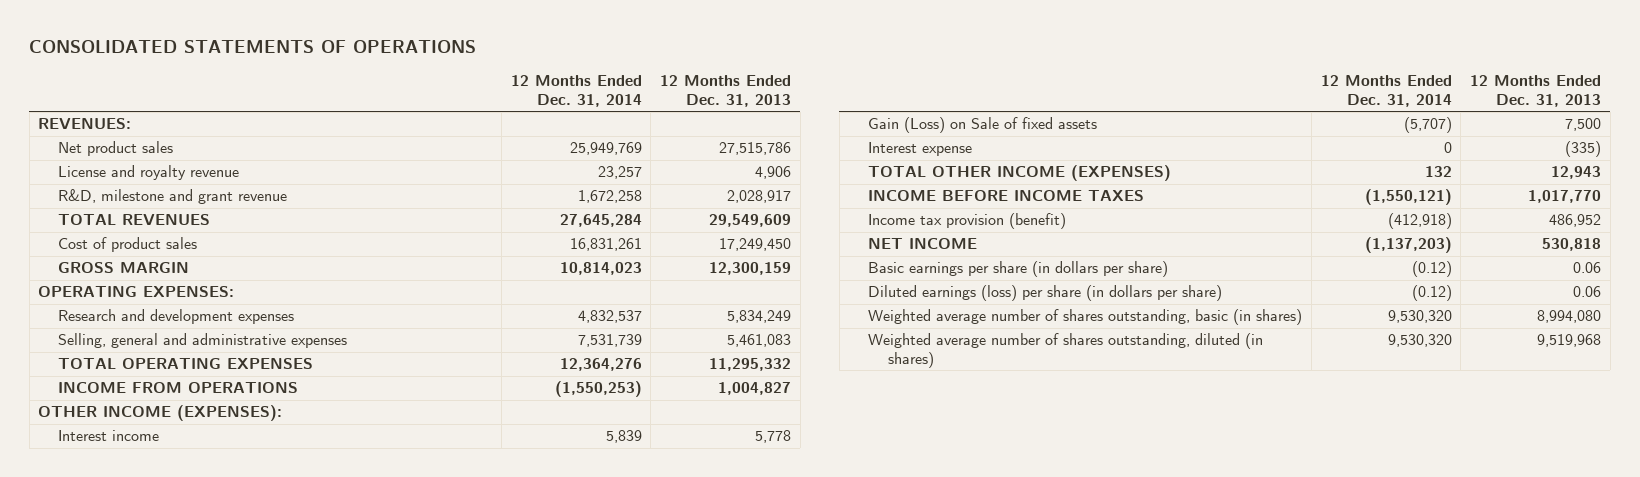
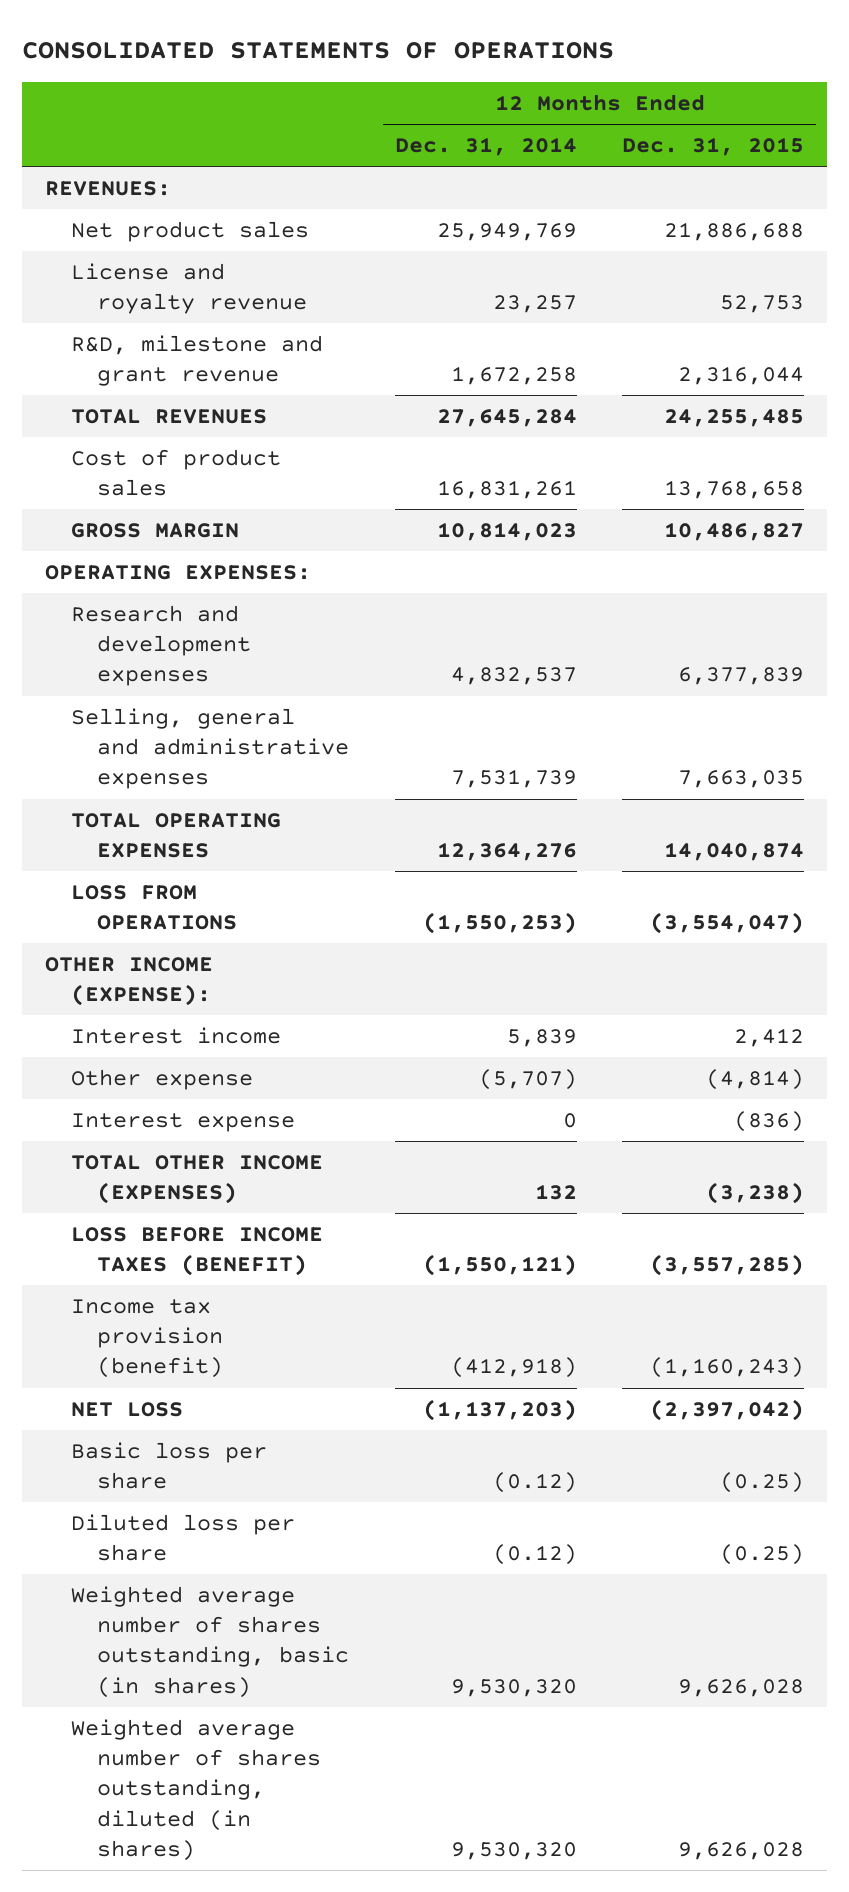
- | 12 Months Ended Dec. 31, 2014 | 12 Months Ended Dec. 31, 2013
+ | 12 Months Ended Dec. 31, 2014 | 12 Months Ended Dec. 31, 2015
- INCOME FROM OPERATIONS | (1,550,253) | 1,004,827
- OTHER INCOME (EXPENSES):
+ LOSS FROM OPERATIONS | (1,550,253) | (3,554,047)
+ OTHER INCOME (EXPENSE):
- Gain (Loss) on Sale of fixed assets | (5,707) | 7,500
+ Other expense | (5,707) | (4,814)
- INCOME BEFORE INCOME TAXES | (1,550,121) | 1,017,770
+ LOSS BEFORE INCOME TAXES (BENEFIT) | (1,550,121) | (3,557,285)
- NET INCOME | (1,137,203) | 530,818
- Basic earnings per share (in dollars per share) | (0.12) | 0.06
- Diluted earnings (loss) per share (in dollars per share) | (0.12) | 0.06
+ NET LOSS | (1,137,203) | (2,397,042)
+ Basic loss per share | (0.12) | (0.25)
+ Diluted loss per share | (0.12) | (0.25)

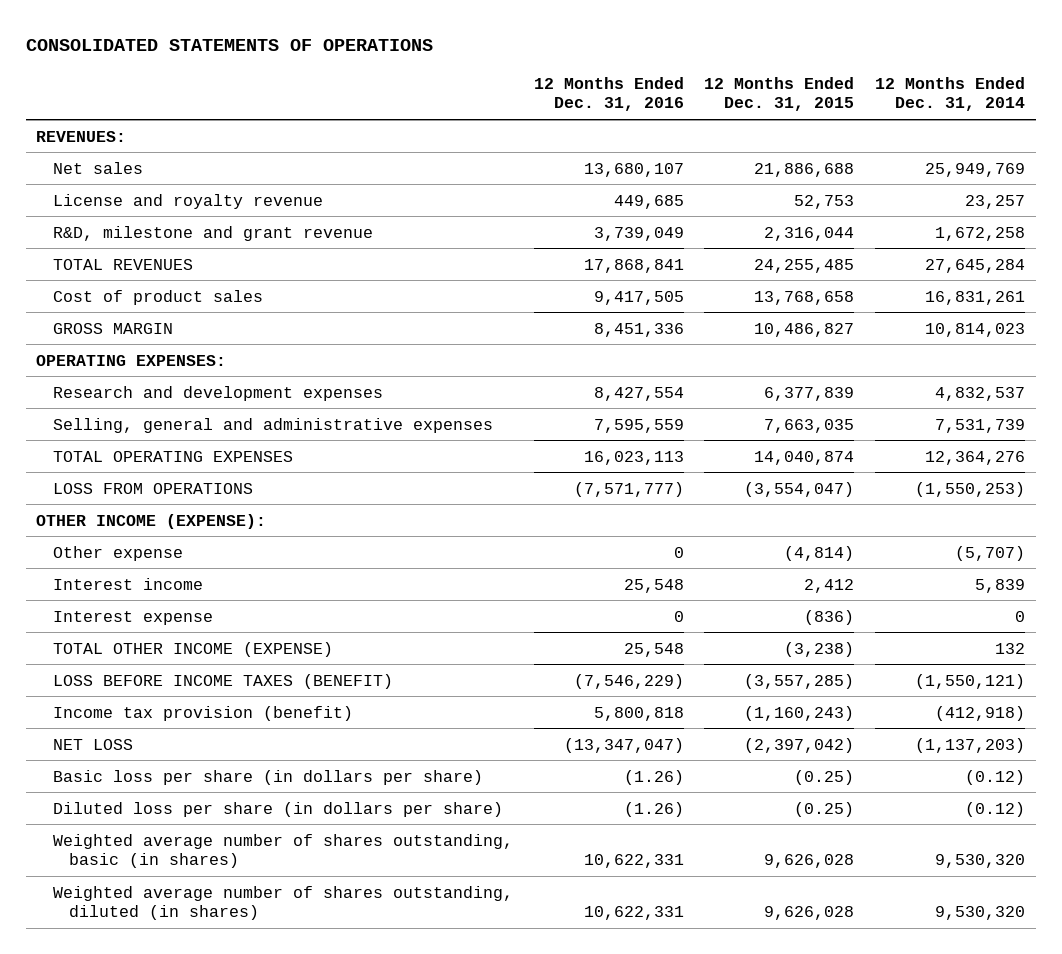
- | 12 Months Ended Dec. 31, 2014 | 12 Months Ended Dec. 31, 2015
+ | 12 Months Ended Dec. 31, 2016 | 12 Months Ended Dec. 31, 2015 | 12 Months Ended Dec. 31, 2014
- Net product sales | 25,949,769 | 21,886,688
+ Net sales | 13,680,107 | 21,886,688 | 25,949,769
moved down: Interest income | 25,548 | 2,412 | 5,839
- TOTAL OTHER INCOME (EXPENSES) | 132 | (3,238)
+ TOTAL OTHER INCOME (EXPENSE) | 25,548 | (3,238) | 132
- Basic loss per share | (0.12) | (0.25)
- Diluted loss per share | (0.12) | (0.25)
+ Basic loss per share (in dollars per share) | (1.26) | (0.25) | (0.12)
+ Diluted loss per share (in dollars per share) | (1.26) | (0.25) | (0.12)

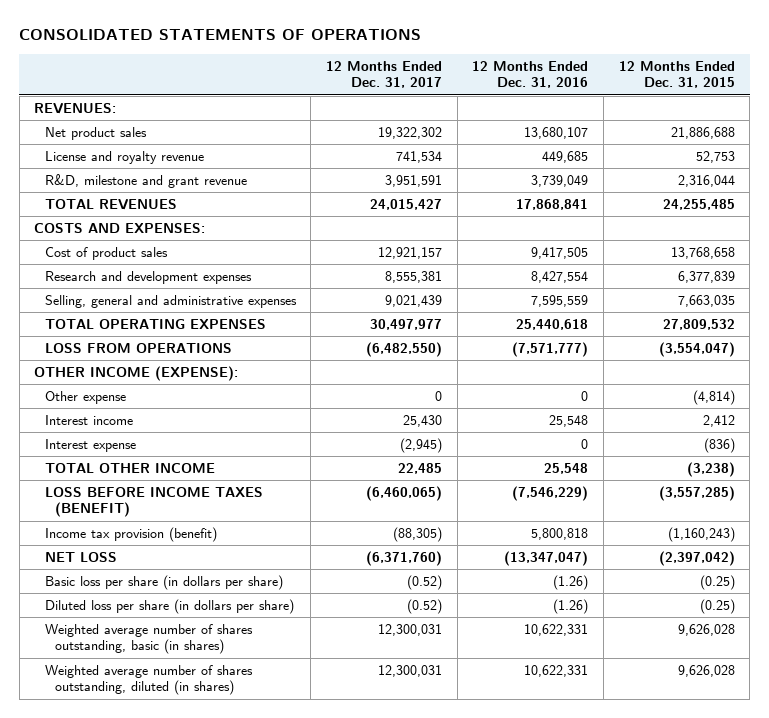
- | 12 Months Ended Dec. 31, 2016 | 12 Months Ended Dec. 31, 2015 | 12 Months Ended Dec. 31, 2014
+ | 12 Months Ended Dec. 31, 2017 | 12 Months Ended Dec. 31, 2016 | 12 Months Ended Dec. 31, 2015
- Net sales | 13,680,107 | 21,886,688 | 25,949,769
+ Net product sales | 19,322,302 | 13,680,107 | 21,886,688
+ COSTS AND EXPENSES:
- GROSS MARGIN | 8,451,336 | 10,486,827 | 10,814,023
- OPERATING EXPENSES:
- TOTAL OPERATING EXPENSES | 16,023,113 | 14,040,874 | 12,364,276
+ TOTAL OPERATING EXPENSES | 30,497,977 | 25,440,618 | 27,809,532
- TOTAL OTHER INCOME (EXPENSE) | 25,548 | (3,238) | 132
+ TOTAL OTHER INCOME | 22,485 | 25,548 | (3,238)

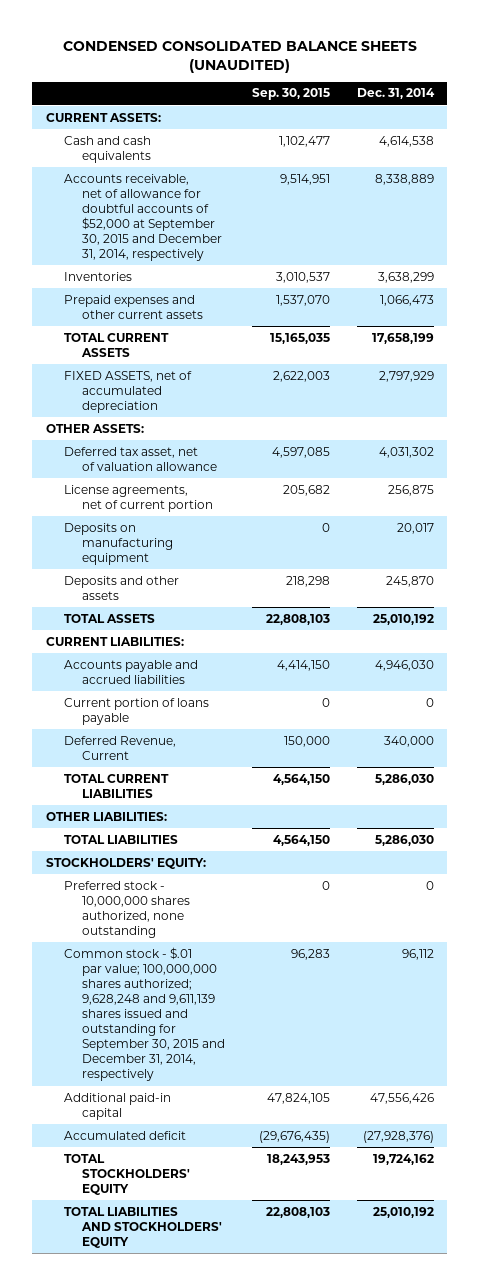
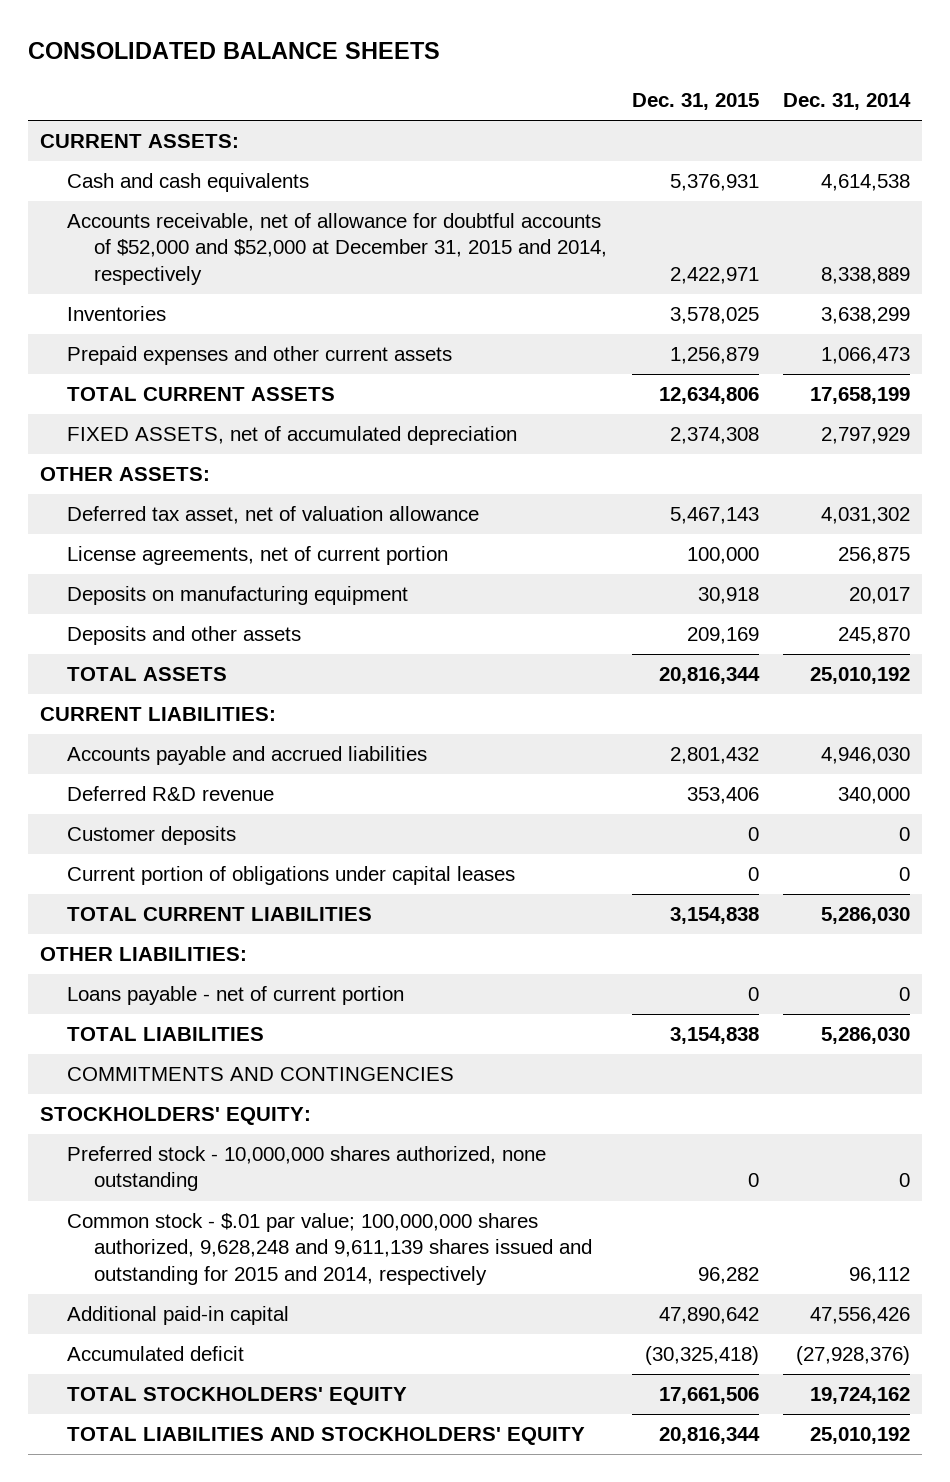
- CONDENSED CONSOLIDATED BALANCE SHEETS (UNAUDITED)
+ CONSOLIDATED BALANCE SHEETS
- | Sep. 30, 2015 | Dec. 31, 2014
+ | Dec. 31, 2015 | Dec. 31, 2014
- Accounts receivable, net of allowance for doubtful accounts of $52,000 at September 30, 2015 and December 31, 2014, respectively | 9,514,951 | 8,338,889
+ Accounts receivable, net of allowance for doubtful accounts of $52,000 and $52,000 at December 31, 2015 and 2014, respectively | 2,422,971 | 8,338,889
- Current portion of loans payable | 0 | 0
- Deferred Revenue, Current | 150,000 | 340,000
+ Deferred R&D revenue | 353,406 | 340,000
+ Customer deposits | 0 | 0
+ Current portion of obligations under capital leases | 0 | 0
+ Loans payable - net of current portion | 0 | 0
+ COMMITMENTS AND CONTINGENCIES
- Common stock - $.01 par value; 100,000,000 shares authorized; 9,628,248 and 9,611,139 shares issued and outstanding for September 30, 2015 and December 31, 2014, respectively | 96,283 | 96,112
+ Common stock - $.01 par value; 100,000,000 shares authorized, 9,628,248 and 9,611,139 shares issued and outstanding for 2015 and 2014, respectively | 96,282 | 96,112

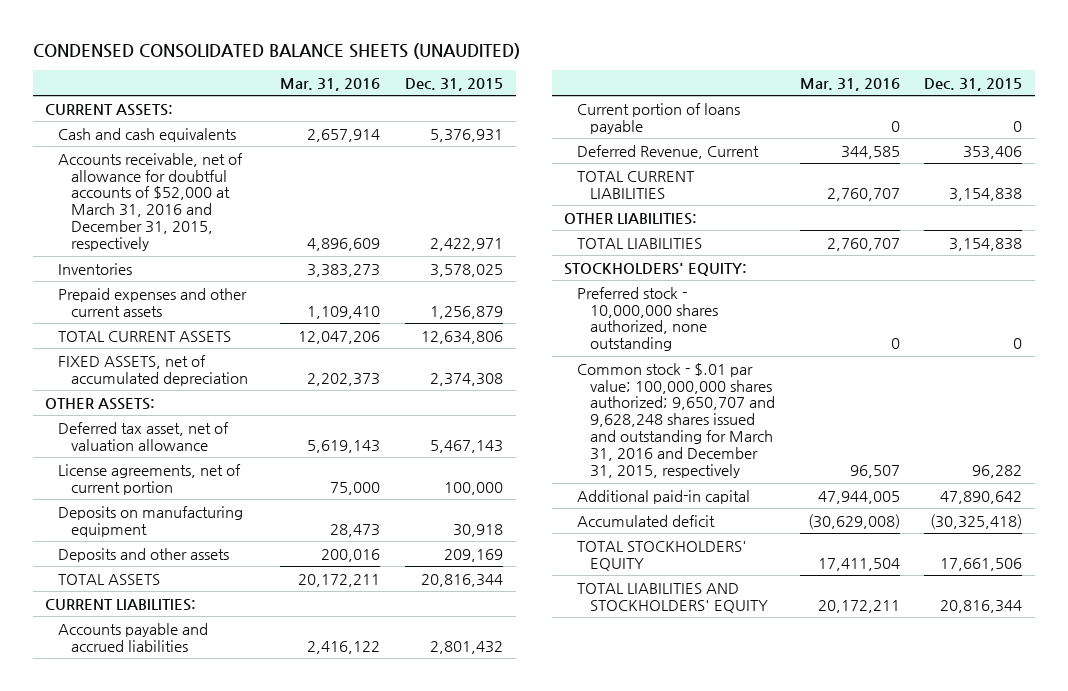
- CONSOLIDATED BALANCE SHEETS
+ CONDENSED CONSOLIDATED BALANCE SHEETS (UNAUDITED)
- | Dec. 31, 2015 | Dec. 31, 2014
+ | Mar. 31, 2016 | Dec. 31, 2015
- Accounts receivable, net of allowance for doubtful accounts of $52,000 and $52,000 at December 31, 2015 and 2014, respectively | 2,422,971 | 8,338,889
+ Accounts receivable, net of allowance for doubtful accounts of $52,000 at March 31, 2016 and December 31, 2015, respectively | 4,896,609 | 2,422,971
- Deferred R&D revenue | 353,406 | 340,000
- Customer deposits | 0 | 0
- Current portion of obligations under capital leases | 0 | 0
+ Current portion of loans payable | 0 | 0
+ Deferred Revenue, Current | 344,585 | 353,406
- Loans payable - net of current portion | 0 | 0
- COMMITMENTS AND CONTINGENCIES
- Common stock - $.01 par value; 100,000,000 shares authorized, 9,628,248 and 9,611,139 shares issued and outstanding for 2015 and 2014, respectively | 96,282 | 96,112
+ Common stock - $.01 par value; 100,000,000 shares authorized; 9,650,707 and 9,628,248 shares issued and outstanding for March 31, 2016 and December 31, 2015, respectively | 96,507 | 96,282

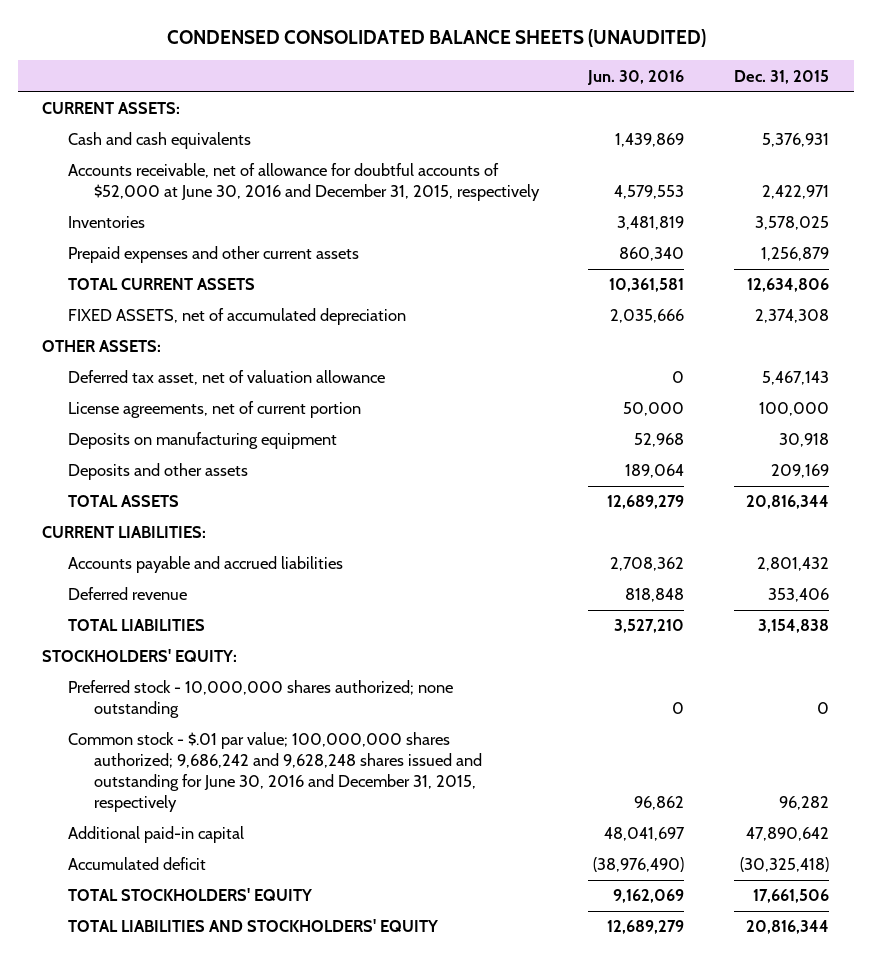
- | Mar. 31, 2016 | Dec. 31, 2015
+ | Jun. 30, 2016 | Dec. 31, 2015
- Accounts receivable, net of allowance for doubtful accounts of $52,000 at March 31, 2016 and December 31, 2015, respectively | 4,896,609 | 2,422,971
+ Accounts receivable, net of allowance for doubtful accounts of $52,000 at June 30, 2016 and December 31, 2015, respectively | 4,579,553 | 2,422,971
- Current portion of loans payable | 0 | 0
- Deferred Revenue, Current | 344,585 | 353,406
- TOTAL CURRENT LIABILITIES | 2,760,707 | 3,154,838
- OTHER LIABILITIES:
+ Deferred revenue | 818,848 | 353,406
- Preferred stock - 10,000,000 shares authorized, none outstanding | 0 | 0
- Common stock - $.01 par value; 100,000,000 shares authorized; 9,650,707 and 9,628,248 shares issued and outstanding for March 31, 2016 and December 31, 2015, respectively | 96,507 | 96,282
+ Preferred stock - 10,000,000 shares authorized; none outstanding | 0 | 0
+ Common stock - $.01 par value; 100,000,000 shares authorized; 9,686,242 and 9,628,248 shares issued and outstanding for June 30, 2016 and December 31, 2015, respectively | 96,862 | 96,282

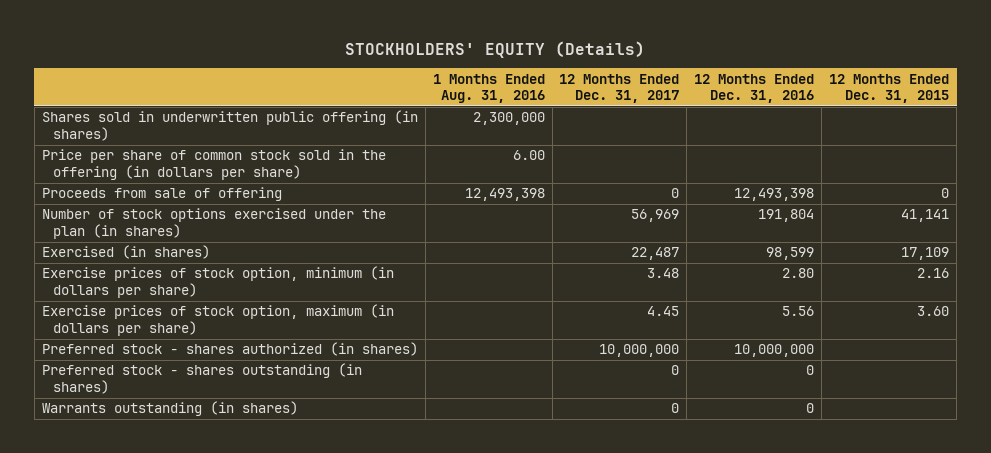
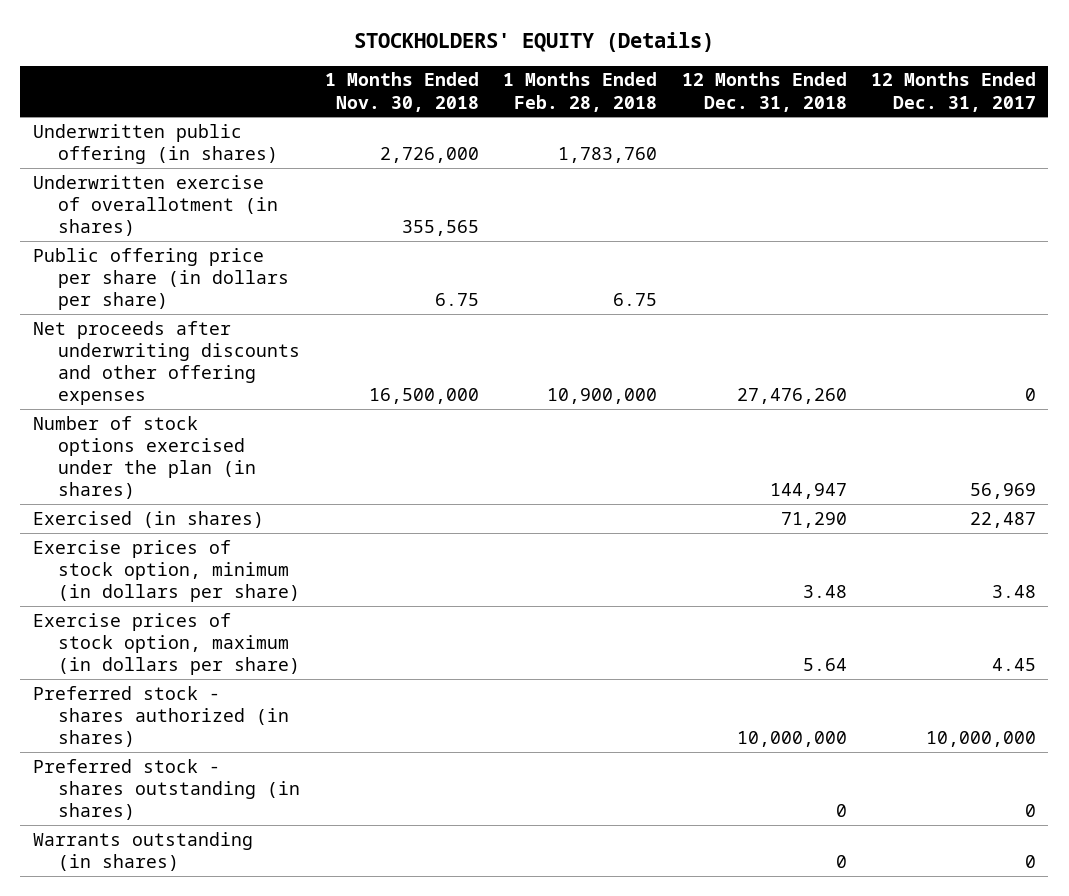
- | 1 Months Ended Aug. 31, 2016 | 12 Months Ended Dec. 31, 2017 | 12 Months Ended Dec. 31, 2016 | 12 Months Ended Dec. 31, 2015
+ | 1 Months Ended Nov. 30, 2018 | 1 Months Ended Feb. 28, 2018 | 12 Months Ended Dec. 31, 2018 | 12 Months Ended Dec. 31, 2017
- Shares sold in underwritten public offering (in shares) | 2,300,000 | | |
- Price per share of common stock sold in the offering (in dollars per share) | 6.00 | | |
- Proceeds from sale of offering | 12,493,398 | 0 | 12,493,398 | 0
+ Underwritten public offering (in shares) | 2,726,000 | 1,783,760 | |
+ Underwritten exercise of overallotment (in shares) | 355,565 | | |
+ Public offering price per share (in dollars per share) | 6.75 | 6.75 | |
+ Net proceeds after underwriting discounts and other offering expenses | 16,500,000 | 10,900,000 | 27,476,260 | 0

